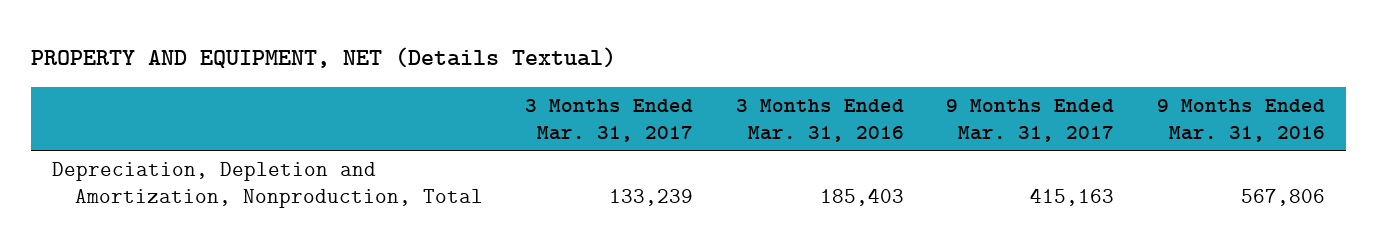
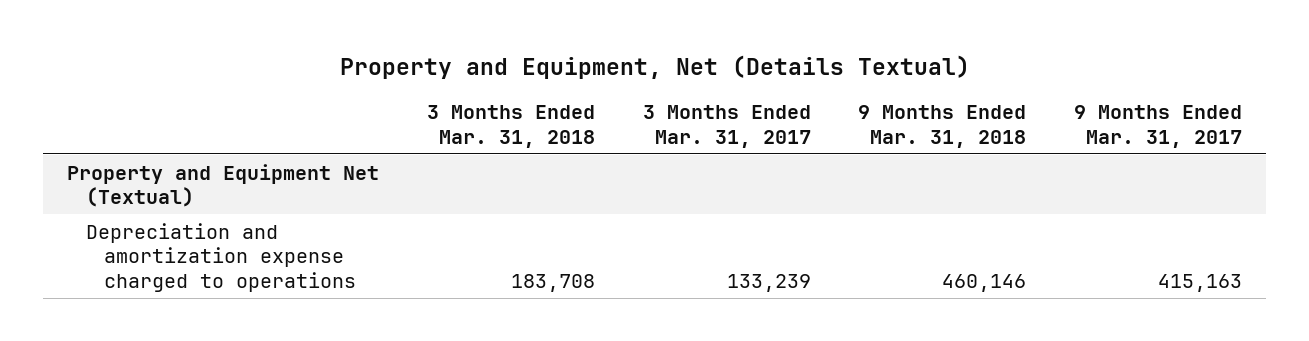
- PROPERTY AND EQUIPMENT, NET (Details Textual)
+ Property and Equipment, Net (Details Textual)
- | 3 Months Ended Mar. 31, 2017 | 3 Months Ended Mar. 31, 2016 | 9 Months Ended Mar. 31, 2017 | 9 Months Ended Mar. 31, 2016
+ | 3 Months Ended Mar. 31, 2018 | 3 Months Ended Mar. 31, 2017 | 9 Months Ended Mar. 31, 2018 | 9 Months Ended Mar. 31, 2017
- Depreciation, Depletion and Amortization, Nonproduction, Total | 133,239 | 185,403 | 415,163 | 567,806
+ Property and Equipment Net (Textual)
+ Depreciation and amortization expense charged to operations | 183,708 | 133,239 | 460,146 | 415,163

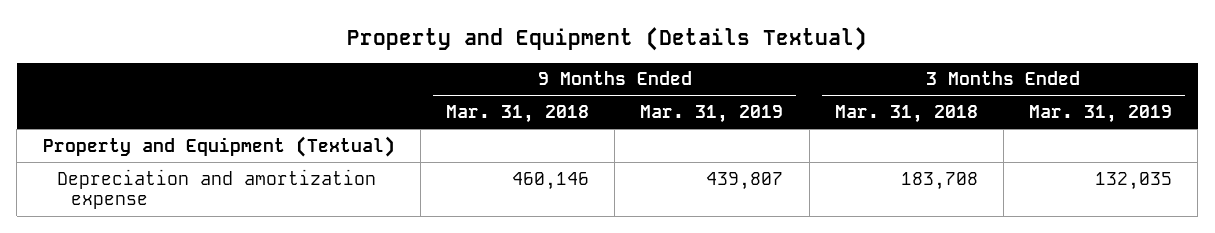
- Property and Equipment, Net (Details Textual)
+ Property and Equipment (Details Textual)
- | 3 Months Ended Mar. 31, 2018 | 3 Months Ended Mar. 31, 2017 | 9 Months Ended Mar. 31, 2018 | 9 Months Ended Mar. 31, 2017
+ | 9 Months Ended Mar. 31, 2018 | 9 Months Ended Mar. 31, 2019 | 3 Months Ended Mar. 31, 2018 | 3 Months Ended Mar. 31, 2019
- Property and Equipment Net (Textual)
- Depreciation and amortization expense charged to operations | 183,708 | 133,239 | 460,146 | 415,163
+ Property and Equipment (Textual)
+ Depreciation and amortization expense | 460,146 | 439,807 | 183,708 | 132,035

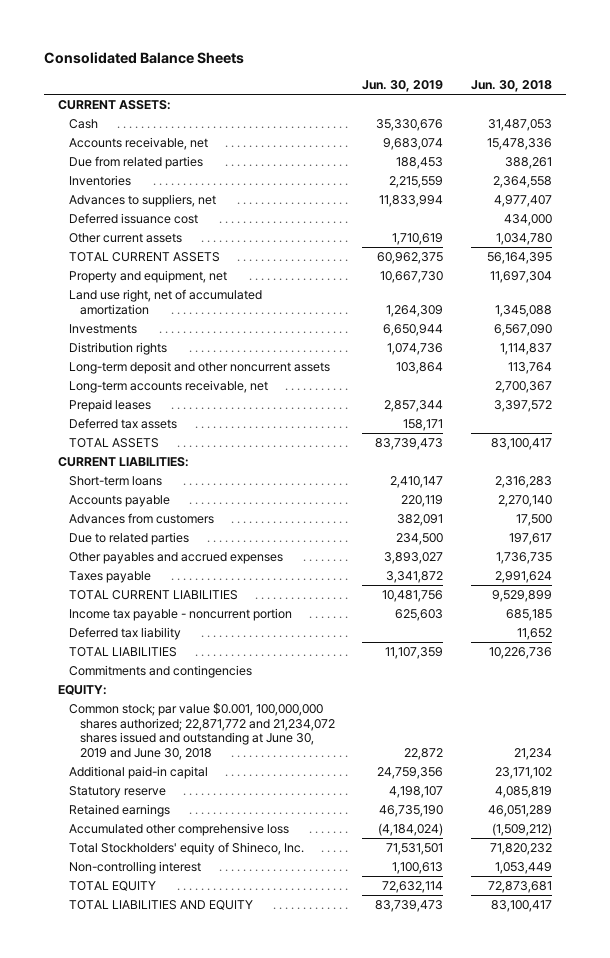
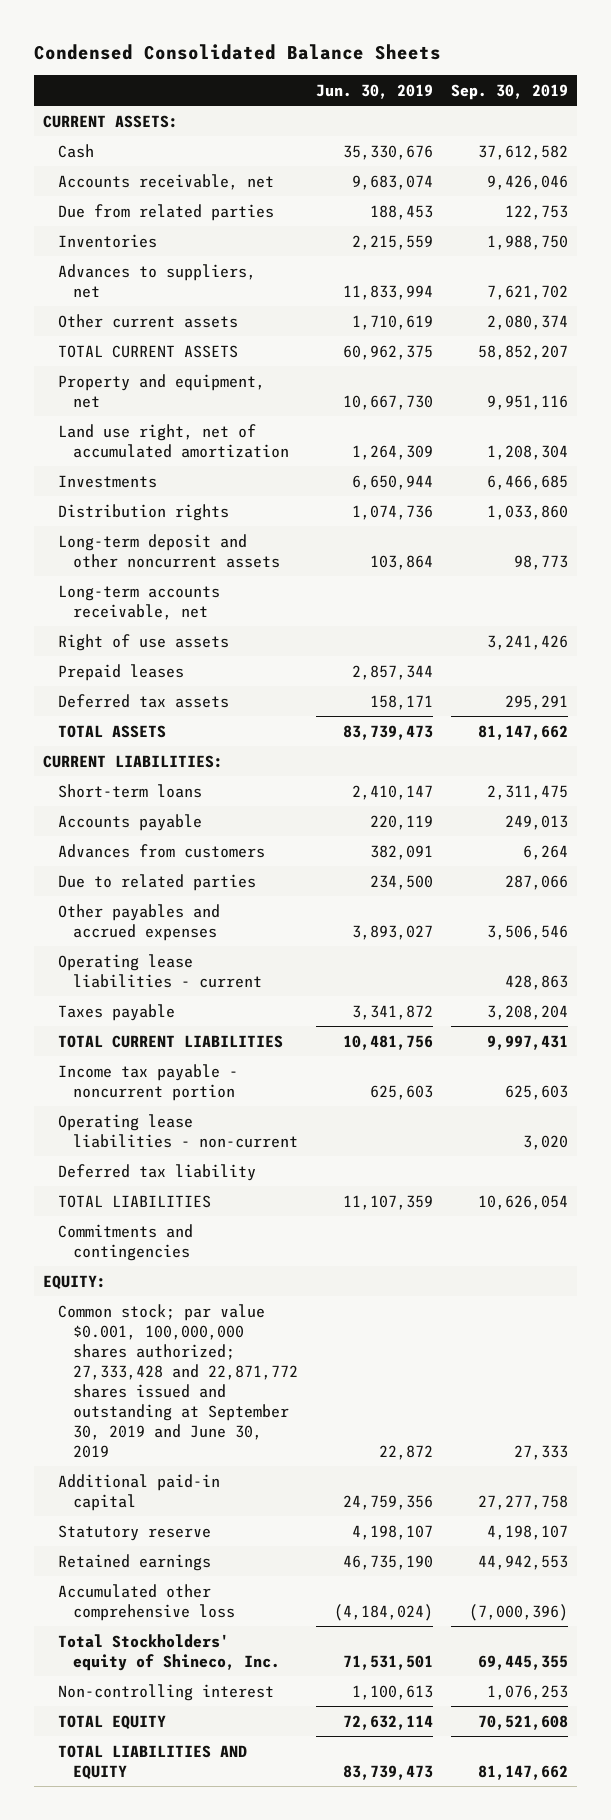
- Consolidated Balance Sheets
+ Condensed Consolidated Balance Sheets
- | Jun. 30, 2019 | Jun. 30, 2018
+ | Jun. 30, 2019 | Sep. 30, 2019
- Deferred issuance cost | | 434,000
+ Right of use assets | | 3,241,426
+ Operating lease liabilities - current | | 428,863
+ Operating lease liabilities - non-current | | 3,020
- Common stock; par value $0.001, 100,000,000 shares authorized; 22,871,772 and 21,234,072 shares issued and outstanding at June 30, 2019 and June 30, 2018 | 22,872 | 21,234
+ Common stock; par value $0.001, 100,000,000 shares authorized; 27,333,428 and 22,871,772 shares issued and outstanding at September 30, 2019 and June 30, 2019 | 22,872 | 27,333

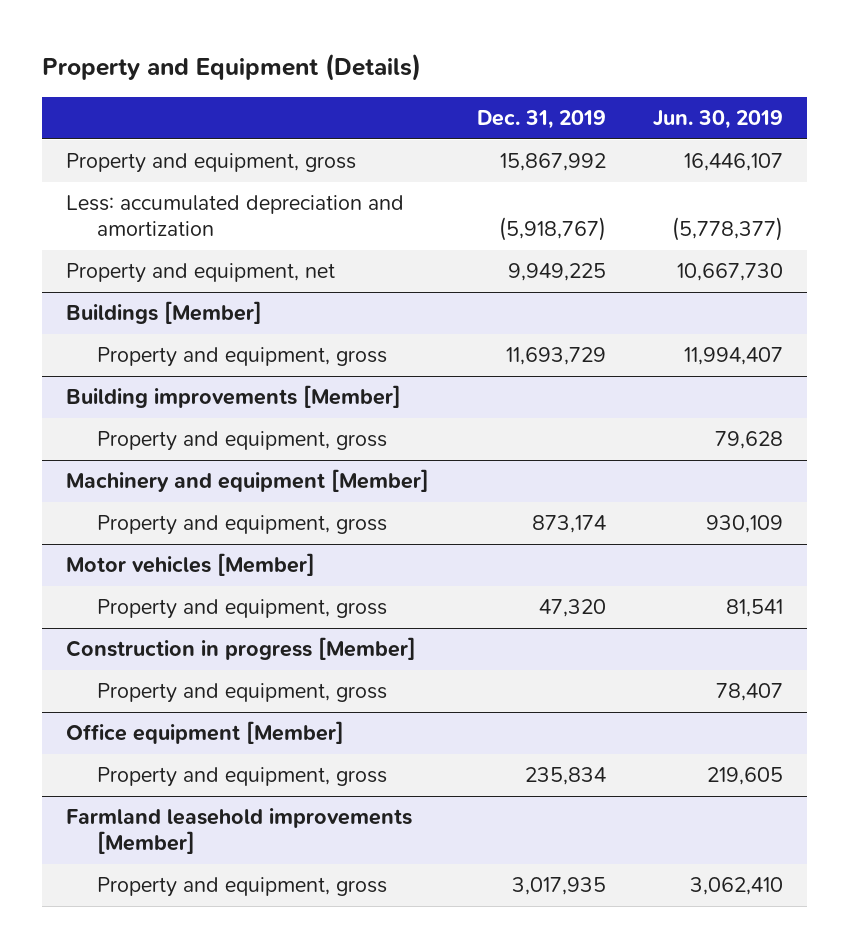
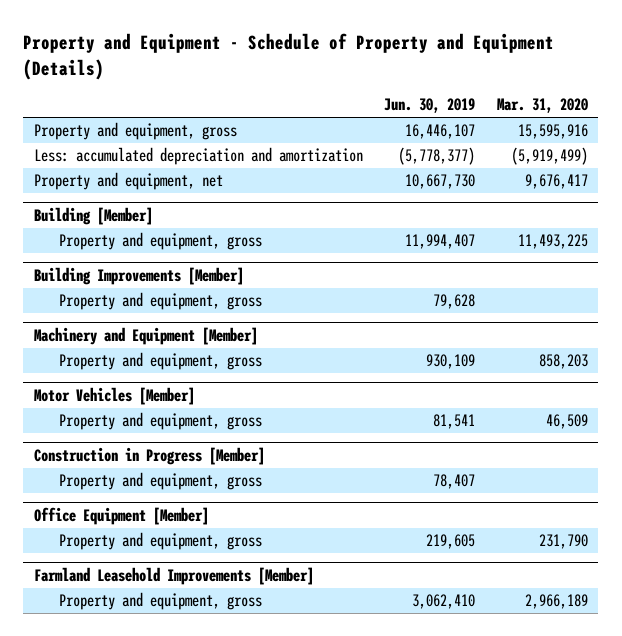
- Property and Equipment (Details)
+ Property and Equipment - Schedule of Property and Equipment (Details)
- | Dec. 31, 2019 | Jun. 30, 2019
+ | Jun. 30, 2019 | Mar. 31, 2020
- Buildings [Member]
+ Building [Member]
- Building improvements [Member]
+ Building Improvements [Member]
- Machinery and equipment [Member]
+ Machinery and Equipment [Member]
- Motor vehicles [Member]
+ Motor Vehicles [Member]
- Construction in progress [Member]
+ Construction in Progress [Member]
- Office equipment [Member]
+ Office Equipment [Member]
- Farmland leasehold improvements [Member]
+ Farmland Leasehold Improvements [Member]

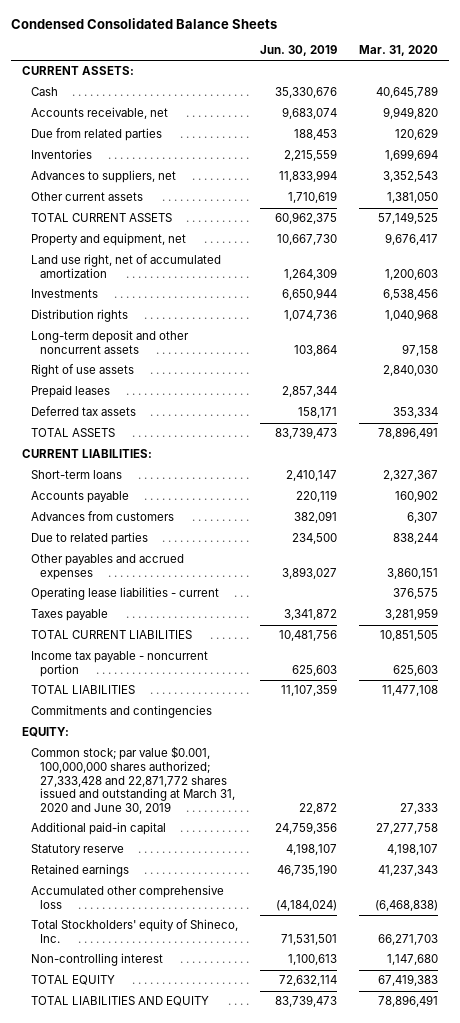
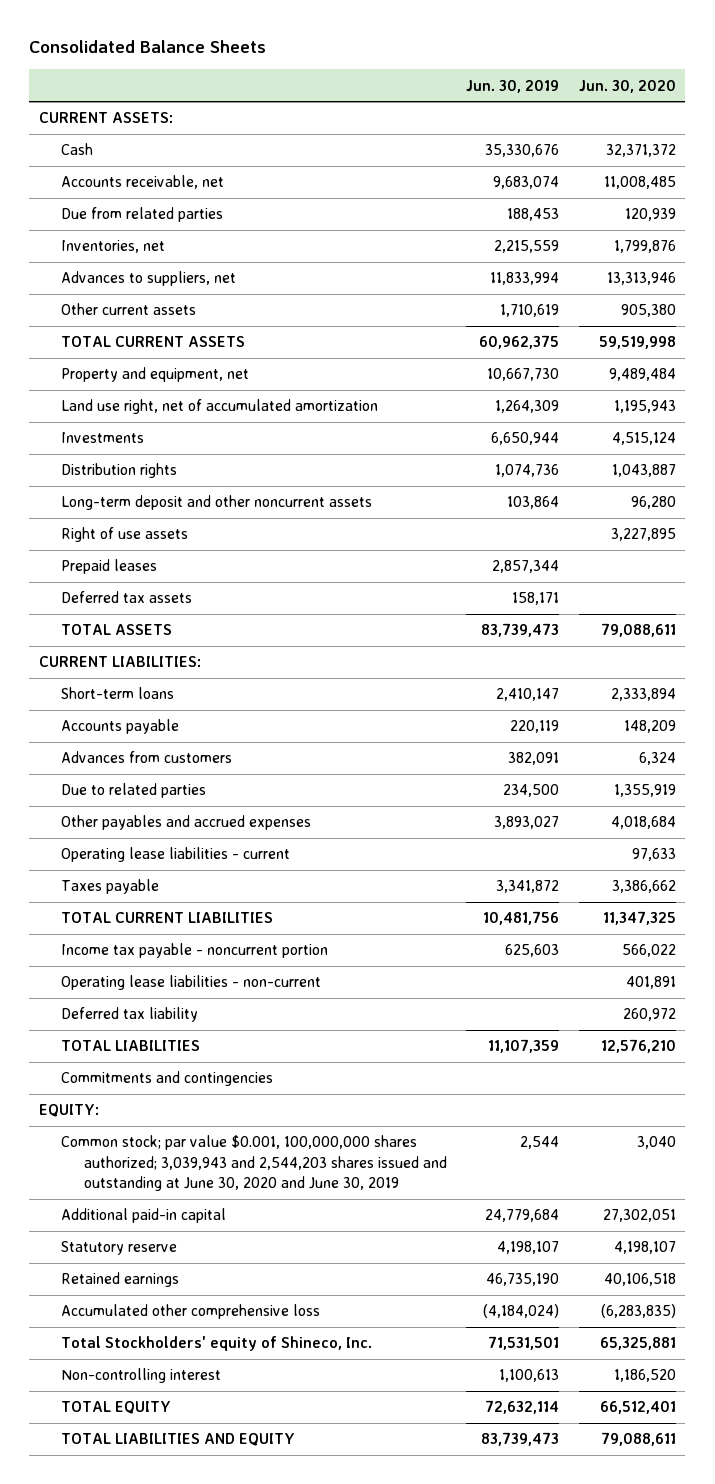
- Condensed Consolidated Balance Sheets
+ Consolidated Balance Sheets
- | Jun. 30, 2019 | Mar. 31, 2020
+ | Jun. 30, 2019 | Jun. 30, 2020
- Inventories | 2,215,559 | 1,699,694
+ Inventories, net | 2,215,559 | 1,799,876
+ Operating lease liabilities - non-current | | 401,891
+ Deferred tax liability | | 260,972
- Common stock; par value $0.001, 100,000,000 shares authorized; 27,333,428 and 22,871,772 shares issued and outstanding at March 31, 2020 and June 30, 2019 | 22,872 | 27,333
- Additional paid-in capital | 24,759,356 | 27,277,758
+ Common stock; par value $0.001, 100,000,000 shares authorized; 3,039,943 and 2,544,203 shares issued and outstanding at June 30, 2020 and June 30, 2019 | 2,544 | 3,040
+ Additional paid-in capital | 24,779,684 | 27,302,051

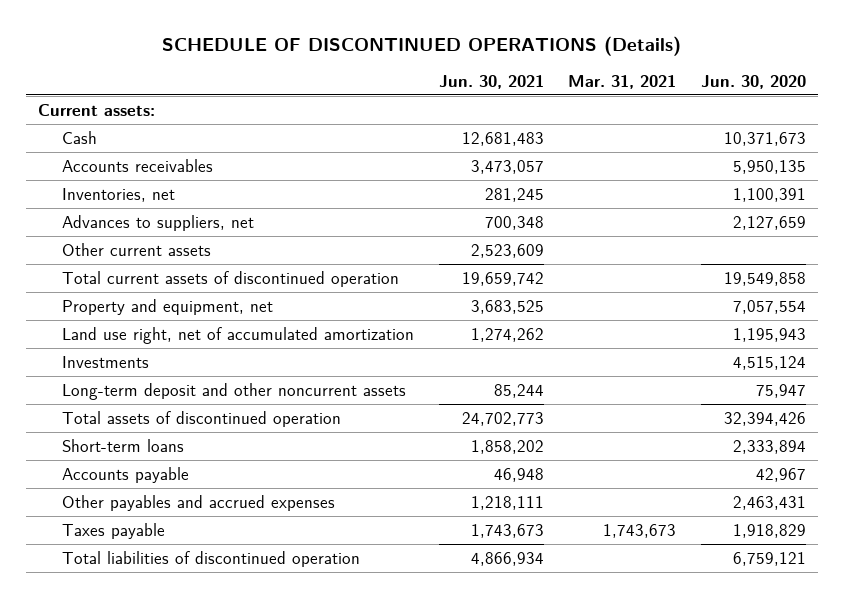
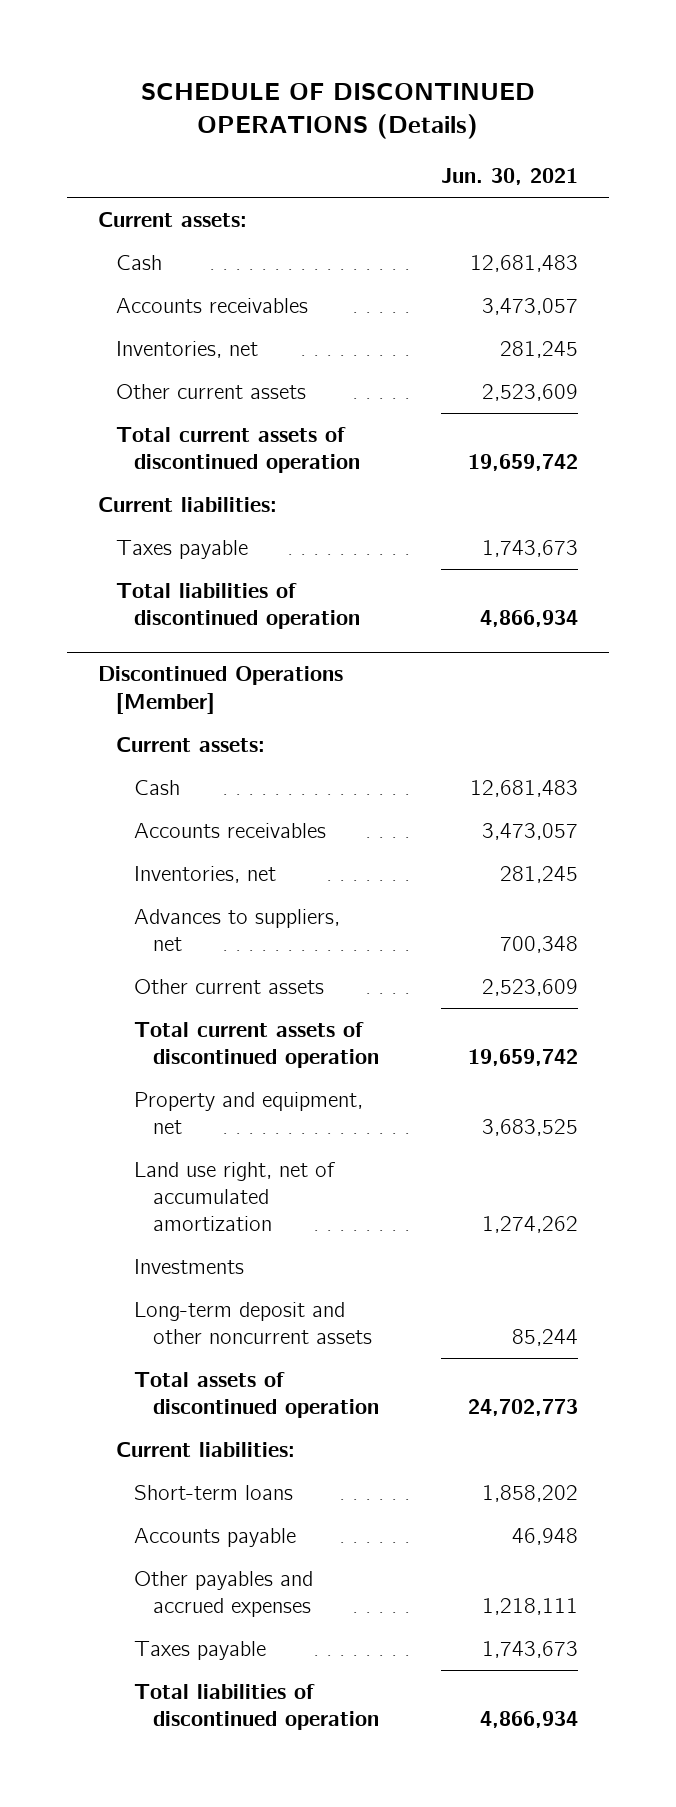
- | Jun. 30, 2021 | Mar. 31, 2021 | Jun. 30, 2020
+ | Jun. 30, 2021
+ Other current assets | 2,523,609
+ Total current assets of discontinued operation | 19,659,742
+ Current liabilities:
+ Taxes payable | 1,743,673
+ Total liabilities of discontinued operation | 4,866,934
+ Discontinued Operations [Member]
+ Current assets:
+ Cash | 12,681,483
+ Accounts receivables | 3,473,057
+ Inventories, net | 281,245
+ Current liabilities:

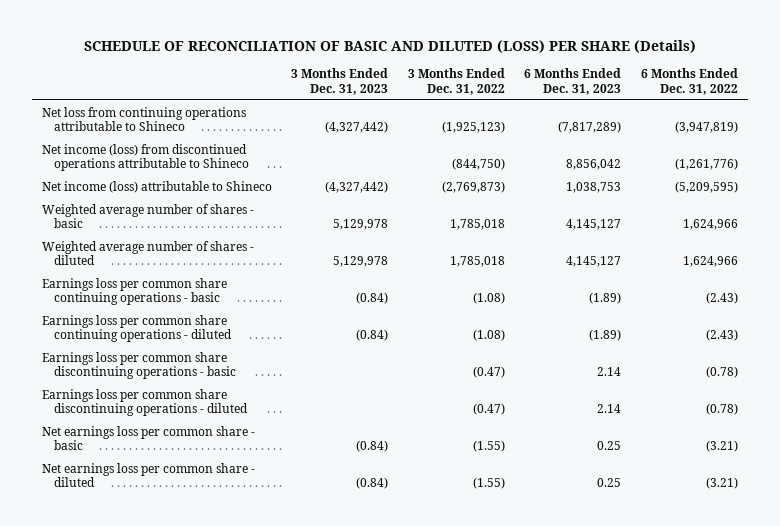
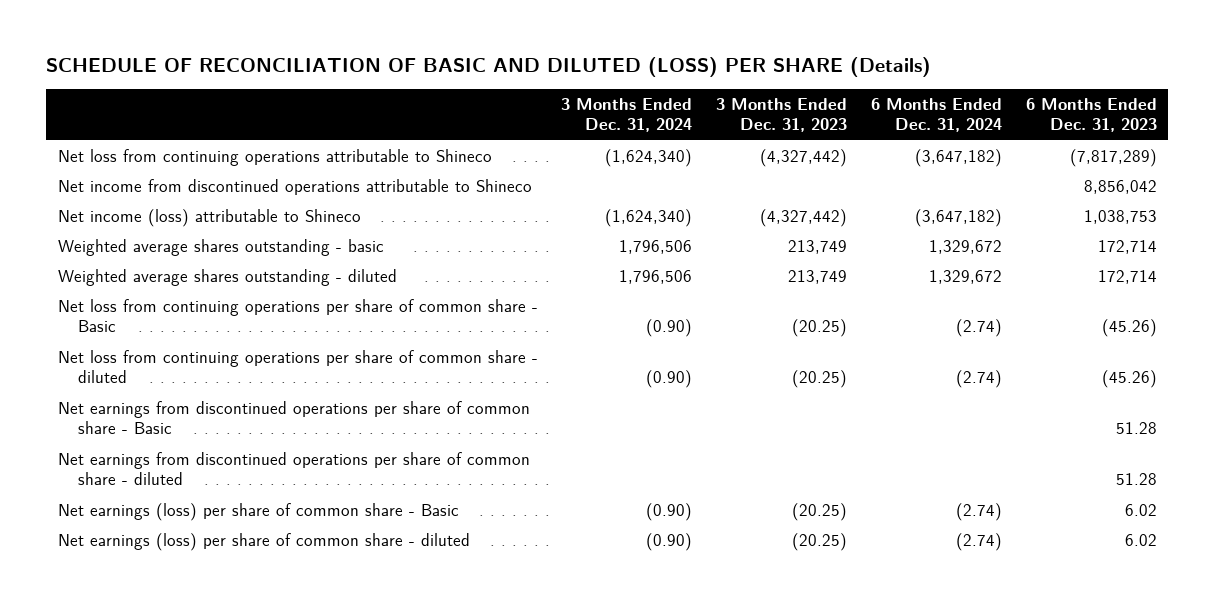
- | 3 Months Ended Dec. 31, 2023 | 3 Months Ended Dec. 31, 2022 | 6 Months Ended Dec. 31, 2023 | 6 Months Ended Dec. 31, 2022
+ | 3 Months Ended Dec. 31, 2024 | 3 Months Ended Dec. 31, 2023 | 6 Months Ended Dec. 31, 2024 | 6 Months Ended Dec. 31, 2023
- Net income (loss) from discontinued operations attributable to Shineco | | (844,750) | 8,856,042 | (1,261,776)
+ Net income from discontinued operations attributable to Shineco | | | | 8,856,042
- Weighted average number of shares - basic | 5,129,978 | 1,785,018 | 4,145,127 | 1,624,966
- Weighted average number of shares - diluted | 5,129,978 | 1,785,018 | 4,145,127 | 1,624,966
- Earnings loss per common share continuing operations - basic | (0.84) | (1.08) | (1.89) | (2.43)
- Earnings loss per common share continuing operations - diluted | (0.84) | (1.08) | (1.89) | (2.43)
- Earnings loss per common share discontinuing operations - basic | | (0.47) | 2.14 | (0.78)
- Earnings loss per common share discontinuing operations - diluted | | (0.47) | 2.14 | (0.78)
- Net earnings loss per common share - basic | (0.84) | (1.55) | 0.25 | (3.21)
- Net earnings loss per common share - diluted | (0.84) | (1.55) | 0.25 | (3.21)
+ Weighted average shares outstanding - basic | 1,796,506 | 213,749 | 1,329,672 | 172,714
+ Weighted average shares outstanding - diluted | 1,796,506 | 213,749 | 1,329,672 | 172,714
+ Net loss from continuing operations per share of common share - Basic | (0.90) | (20.25) | (2.74) | (45.26)
+ Net loss from continuing operations per share of common share - diluted | (0.90) | (20.25) | (2.74) | (45.26)
+ Net earnings from discontinued operations per share of common share - Basic | | | | 51.28
+ Net earnings from discontinued operations per share of common share - diluted | | | | 51.28
+ Net earnings (loss) per share of common share - Basic | (0.90) | (20.25) | (2.74) | 6.02
+ Net earnings (loss) per share of common share - diluted | (0.90) | (20.25) | (2.74) | 6.02

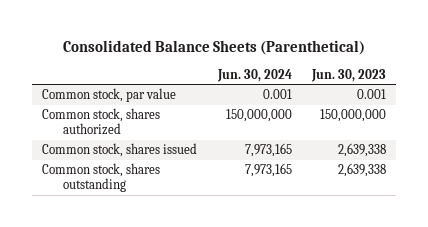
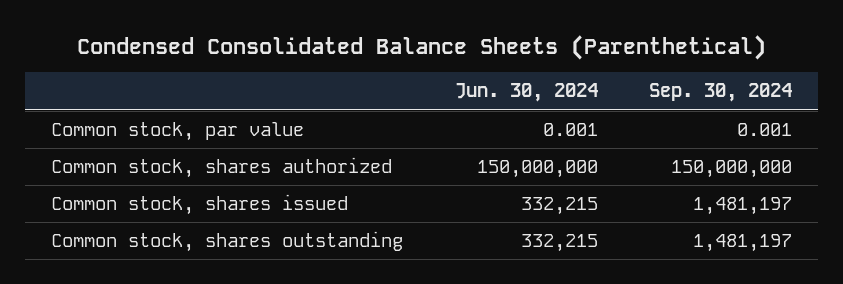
- Consolidated Balance Sheets (Parenthetical)
+ Condensed Consolidated Balance Sheets (Parenthetical)
- | Jun. 30, 2024 | Jun. 30, 2023
+ | Jun. 30, 2024 | Sep. 30, 2024
- Common stock, shares issued | 7,973,165 | 2,639,338
- Common stock, shares outstanding | 7,973,165 | 2,639,338
+ Common stock, shares issued | 332,215 | 1,481,197
+ Common stock, shares outstanding | 332,215 | 1,481,197

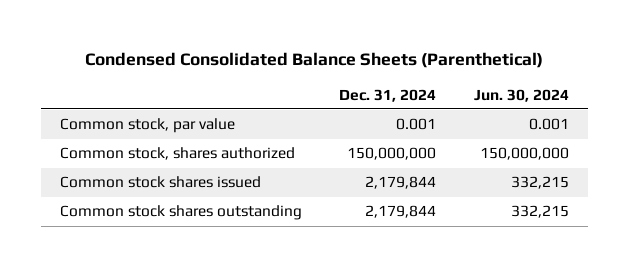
- | Jun. 30, 2024 | Sep. 30, 2024
+ | Dec. 31, 2024 | Jun. 30, 2024
- Common stock, shares issued | 332,215 | 1,481,197
- Common stock, shares outstanding | 332,215 | 1,481,197
+ Common stock shares issued | 2,179,844 | 332,215
+ Common stock shares outstanding | 2,179,844 | 332,215

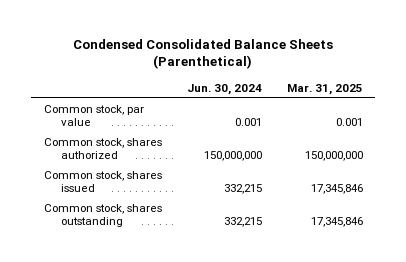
- | Dec. 31, 2024 | Jun. 30, 2024
+ | Jun. 30, 2024 | Mar. 31, 2025
- Common stock shares issued | 2,179,844 | 332,215
- Common stock shares outstanding | 2,179,844 | 332,215
+ Common stock, shares issued | 332,215 | 17,345,846
+ Common stock, shares outstanding | 332,215 | 17,345,846

